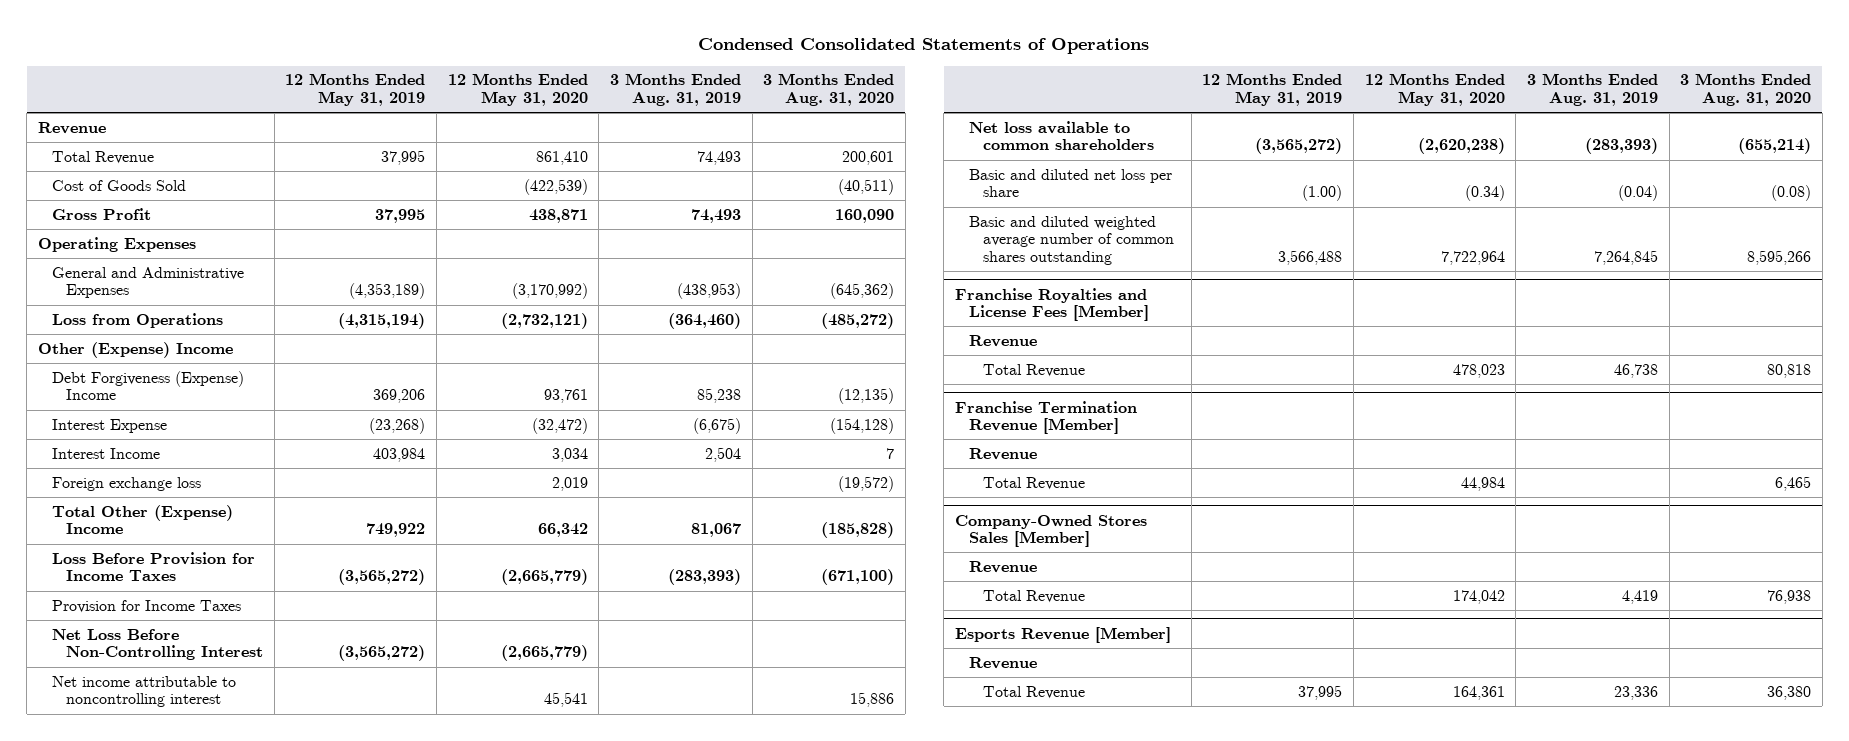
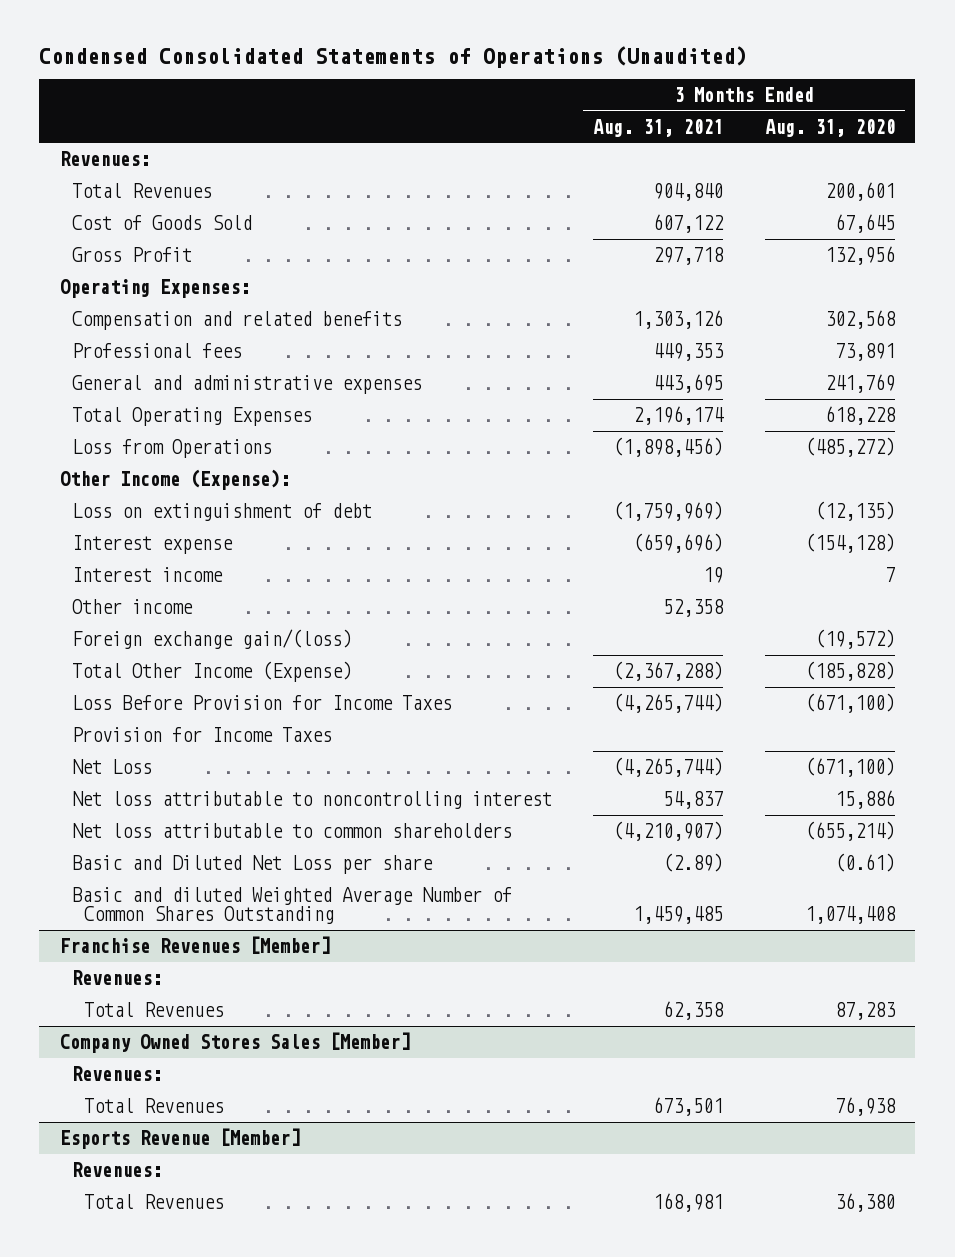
- Condensed Consolidated Statements of Operations
+ Condensed Consolidated Statements of Operations (Unaudited)
- | 12 Months Ended May 31, 2019 | 12 Months Ended May 31, 2020 | 3 Months Ended Aug. 31, 2019 | 3 Months Ended Aug. 31, 2020
+ | 3 Months Ended Aug. 31, 2021 | 3 Months Ended Aug. 31, 2020
- Revenue
- Total Revenue | 37,995 | 861,410 | 74,493 | 200,601
- Cost of Goods Sold | | (422,539) | | (40,511)
- Gross Profit | 37,995 | 438,871 | 74,493 | 160,090
- Operating Expenses
- General and Administrative Expenses | (4,353,189) | (3,170,992) | (438,953) | (645,362)
+ Revenues:
+ Total Revenues | 904,840 | 200,601
+ Cost of Goods Sold | 607,122 | 67,645
+ Gross Profit | 297,718 | 132,956
+ Operating Expenses:
+ Compensation and related benefits | 1,303,126 | 302,568
+ Professional fees | 449,353 | 73,891
+ General and administrative expenses | 443,695 | 241,769
+ Total Operating Expenses | 2,196,174 | 618,228
- Other (Expense) Income
- Debt Forgiveness (Expense) Income | 369,206 | 93,761 | 85,238 | (12,135)
- Interest Expense | (23,268) | (32,472) | (6,675) | (154,128)
- Interest Income | 403,984 | 3,034 | 2,504 | 7
- Foreign exchange loss | | 2,019 | | (19,572)
- Total Other (Expense) Income | 749,922 | 66,342 | 81,067 | (185,828)
+ Other Income (Expense):
+ Loss on extinguishment of debt | (1,759,969) | (12,135)
+ Interest expense | (659,696) | (154,128)
+ Interest income | 19 | 7
+ Other income | 52,358 |
+ Foreign exchange gain/(loss) | | (19,572)
+ Total Other Income (Expense) | (2,367,288) | (185,828)
- Net Loss Before Non-Controlling Interest | (3,565,272) | (2,665,779) | |
- Net income attributable to noncontrolling interest | | 45,541 | | 15,886
- Net loss available to common shareholders | (3,565,272) | (2,620,238) | (283,393) | (655,214)
- Basic and diluted net loss per share | (1.00) | (0.34) | (0.04) | (0.08)
- Basic and diluted weighted average number of common shares outstanding | 3,566,488 | 7,722,964 | 7,264,845 | 8,595,266
- Franchise Royalties and License Fees [Member]
- Revenue
- Total Revenue | | 478,023 | 46,738 | 80,818
- Franchise Termination Revenue [Member]
- Revenue
- Total Revenue | | 44,984 | | 6,465
- Company-Owned Stores Sales [Member]
- Revenue
- Total Revenue | | 174,042 | 4,419 | 76,938
+ Net Loss | (4,265,744) | (671,100)
+ Net loss attributable to noncontrolling interest | 54,837 | 15,886
+ Net loss attributable to common shareholders | (4,210,907) | (655,214)
+ Basic and Diluted Net Loss per share | (2.89) | (0.61)
+ Basic and diluted Weighted Average Number of Common Shares Outstanding | 1,459,485 | 1,074,408
+ Franchise Revenues [Member]
+ Revenues:
+ Total Revenues | 62,358 | 87,283
+ Company Owned Stores Sales [Member]
+ Revenues:
+ Total Revenues | 673,501 | 76,938
@ Esports Revenue [Member]
- Revenue
- Total Revenue | 37,995 | 164,361 | 23,336 | 36,380
+ Revenues:
+ Total Revenues | 168,981 | 36,380

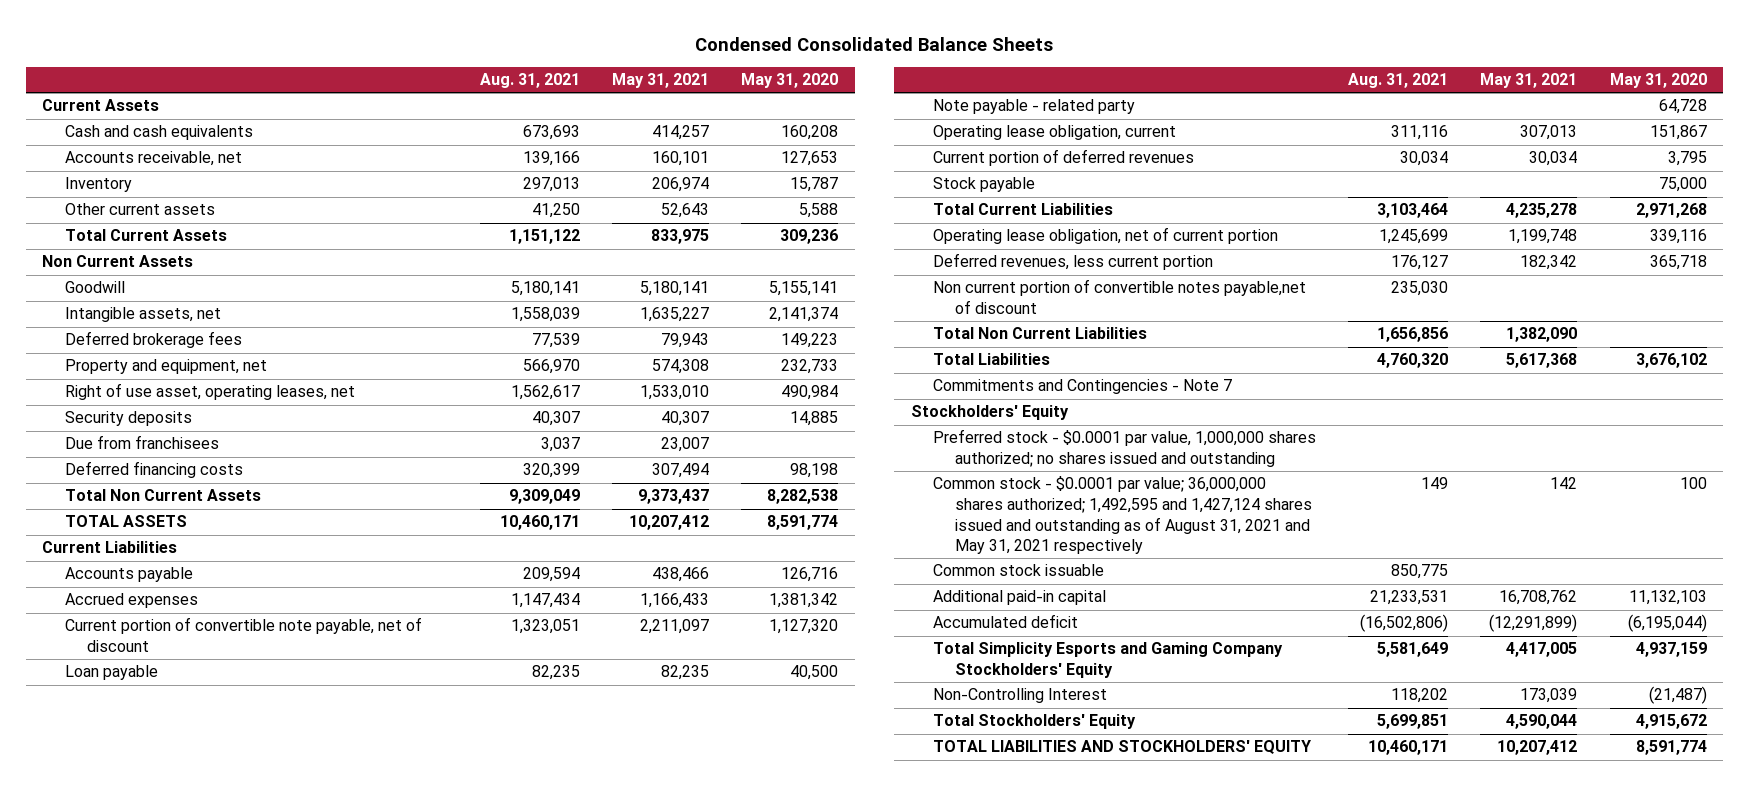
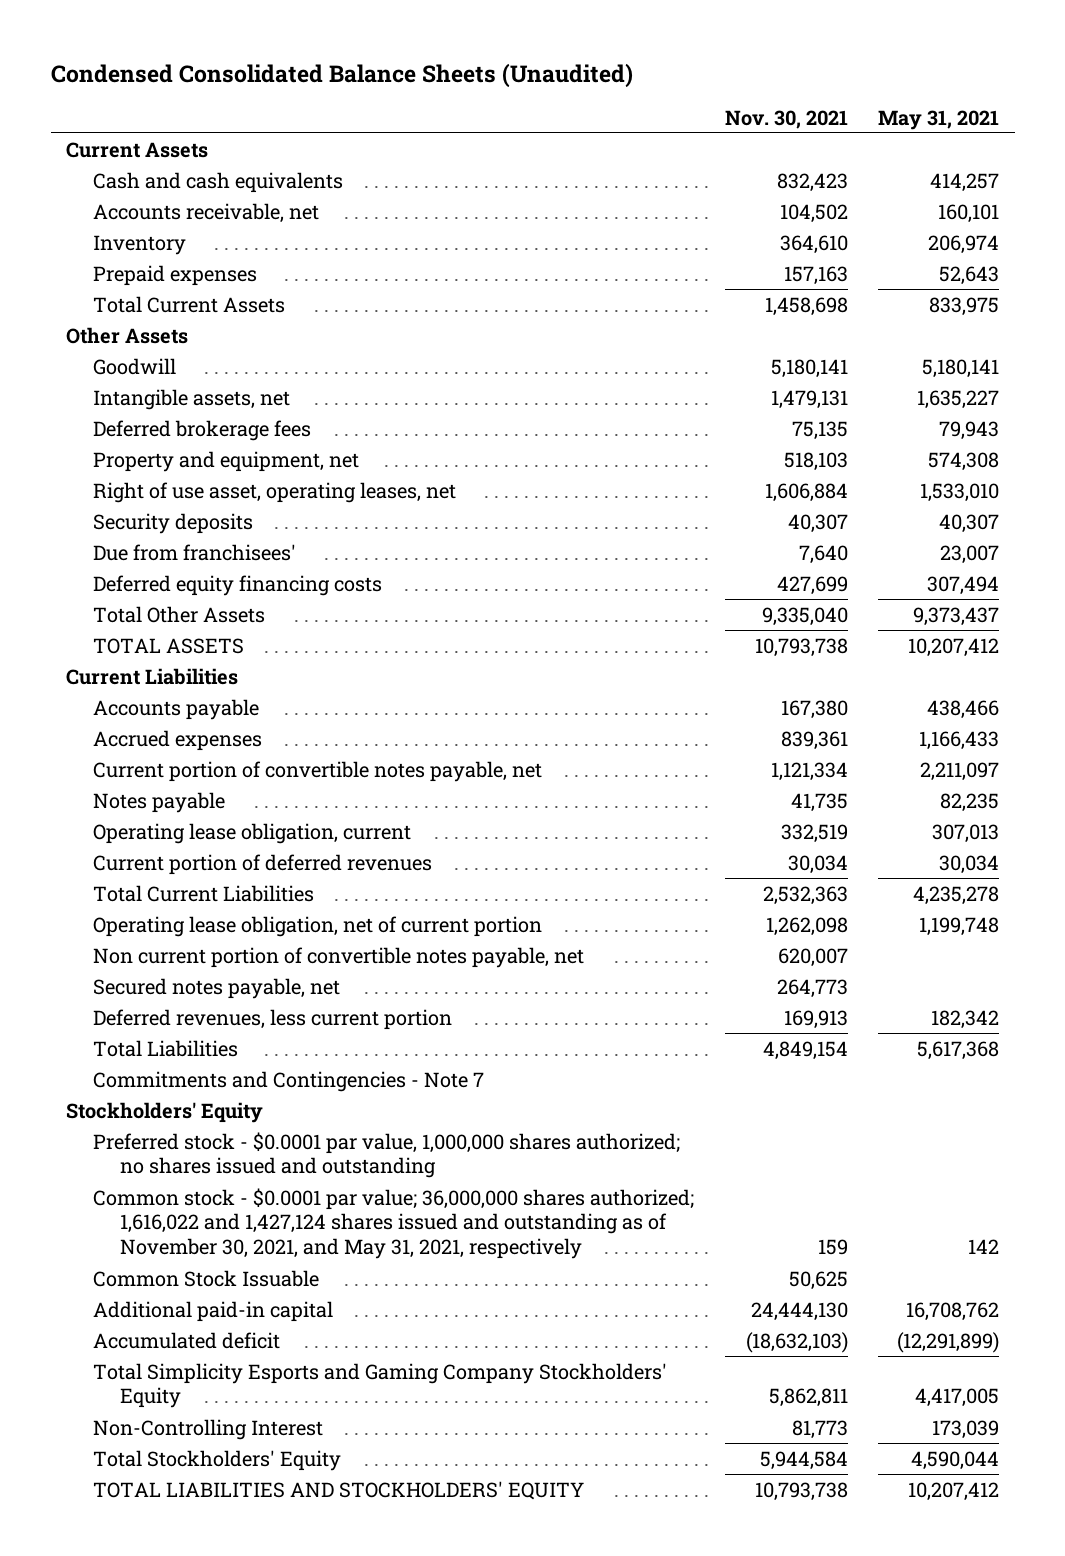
- Condensed Consolidated Balance Sheets
+ Condensed Consolidated Balance Sheets (Unaudited)
- | Aug. 31, 2021 | May 31, 2021 | May 31, 2020
+ | Nov. 30, 2021 | May 31, 2021
- Other current assets | 41,250 | 52,643 | 5,588
+ Prepaid expenses | 157,163 | 52,643
- Non Current Assets
+ Other Assets
- Due from franchisees | 3,037 | 23,007 |
- Deferred financing costs | 320,399 | 307,494 | 98,198
- Total Non Current Assets | 9,309,049 | 9,373,437 | 8,282,538
+ Due from franchisees' | 7,640 | 23,007
+ Deferred equity financing costs | 427,699 | 307,494
+ Total Other Assets | 9,335,040 | 9,373,437
- Current portion of convertible note payable, net of discount | 1,323,051 | 2,211,097 | 1,127,320
- Loan payable | 82,235 | 82,235 | 40,500
- Note payable - related party | | | 64,728
+ Current portion of convertible notes payable, net | 1,121,334 | 2,211,097
+ Notes payable | 41,735 | 82,235
- Stock payable | | | 75,000
+ Non current portion of convertible notes payable, net | 620,007 |
+ Secured notes payable, net | 264,773 |
- Non current portion of convertible notes payable,net of discount | 235,030 | |
- Total Non Current Liabilities | 1,656,856 | 1,382,090 |
- Common stock - $0.0001 par value; 36,000,000 shares authorized; 1,492,595 and 1,427,124 shares issued and outstanding as of August 31, 2021 and May 31, 2021 respectively | 149 | 142 | 100
- Common stock issuable | 850,775 | |
+ Common stock - $0.0001 par value; 36,000,000 shares authorized; 1,616,022 and 1,427,124 shares issued and outstanding as of November 30, 2021, and May 31, 2021, respectively | 159 | 142
+ Common Stock Issuable | 50,625 |

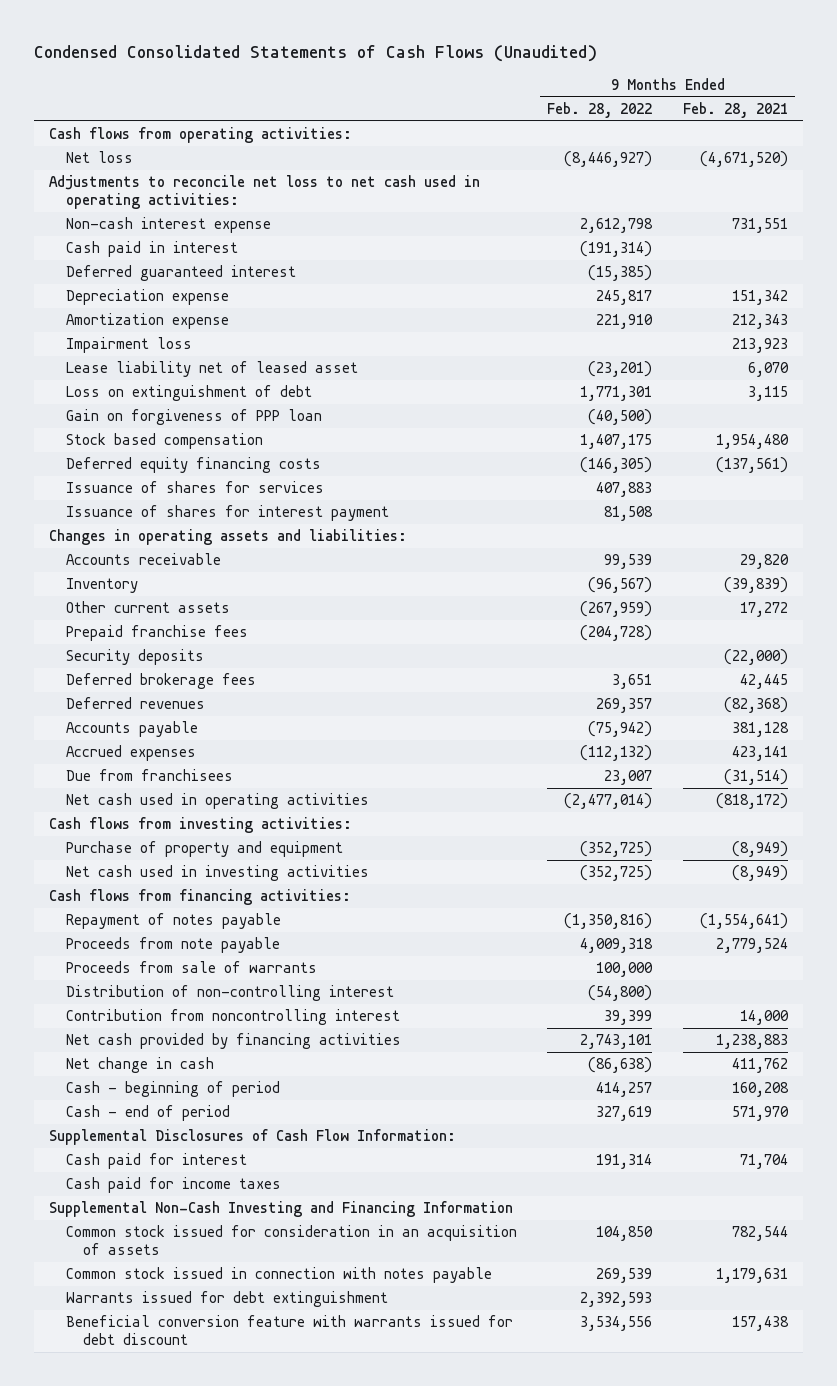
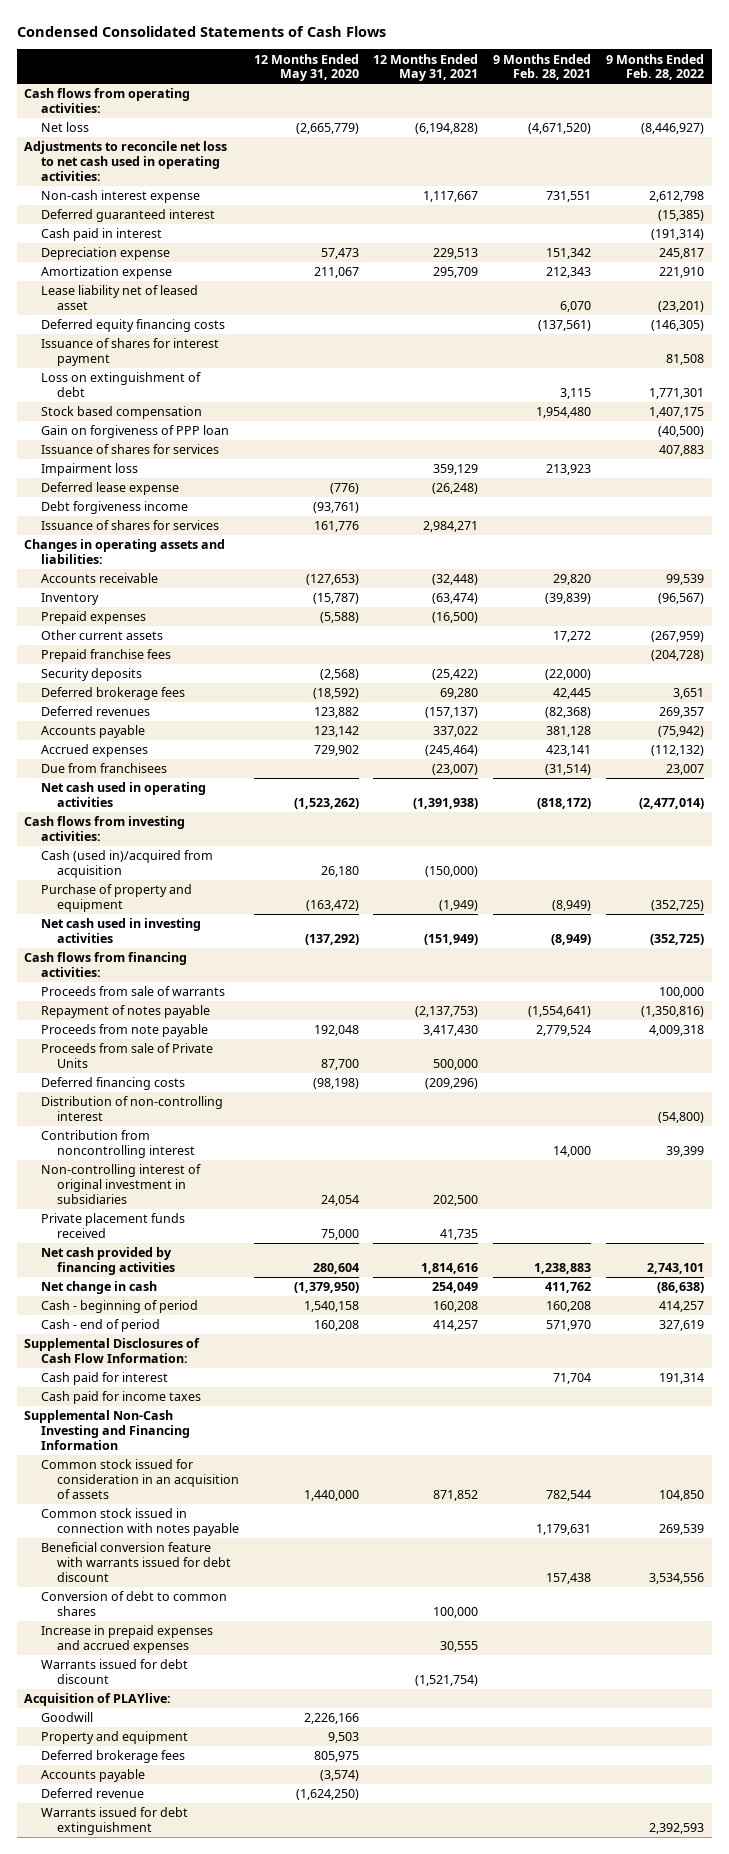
- Condensed Consolidated Statements of Cash Flows (Unaudited)
+ Condensed Consolidated Statements of Cash Flows
- | 9 Months Ended Feb. 28, 2022 | 9 Months Ended Feb. 28, 2021
+ | 12 Months Ended May 31, 2020 | 12 Months Ended May 31, 2021 | 9 Months Ended Feb. 28, 2021 | 9 Months Ended Feb. 28, 2022
moved down: Cash paid in interest | | | | (191,314)
moved up: Deferred equity financing costs | | | (137,561) | (146,305)
moved up: Issuance of shares for interest payment | | | | 81,508
moved down: Gain on forgiveness of PPP loan | | | | (40,500)
moved down: Impairment loss | | 359,129 | 213,923 |
+ Deferred lease expense | (776) | (26,248) | |
+ Debt forgiveness income | (93,761) | | |
+ Issuance of shares for services | 161,776 | 2,984,271 | |
+ Prepaid expenses | (5,588) | (16,500) | |
+ Cash (used in)/acquired from acquisition | 26,180 | (150,000) | |
moved up: Proceeds from sale of warrants | | | | 100,000
+ Proceeds from sale of Private Units | 87,700 | 500,000 | |
+ Deferred financing costs | (98,198) | (209,296) | |
+ Non-controlling interest of original investment in subsidiaries | 24,054 | 202,500 | |
+ Private placement funds received | 75,000 | 41,735 | |
+ Conversion of debt to common shares | | 100,000 | |
+ Increase in prepaid expenses and accrued expenses | | 30,555 | |
+ Warrants issued for debt discount | | (1,521,754) | |
+ Acquisition of PLAYlive:
+ Goodwill | 2,226,166 | | |
+ Property and equipment | 9,503 | | |
+ Deferred brokerage fees | 805,975 | | |
+ Accounts payable | (3,574) | | |
+ Deferred revenue | (1,624,250) | | |
moved down: Warrants issued for debt extinguishment | | | | 2,392,593

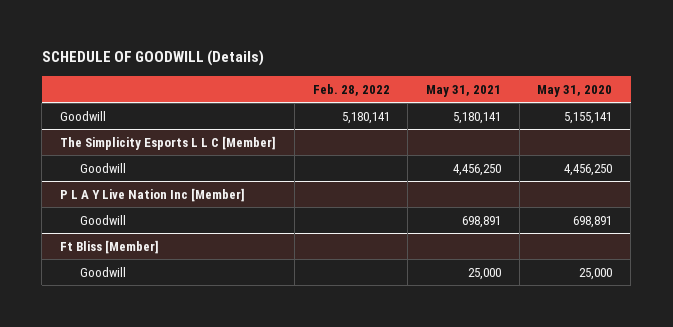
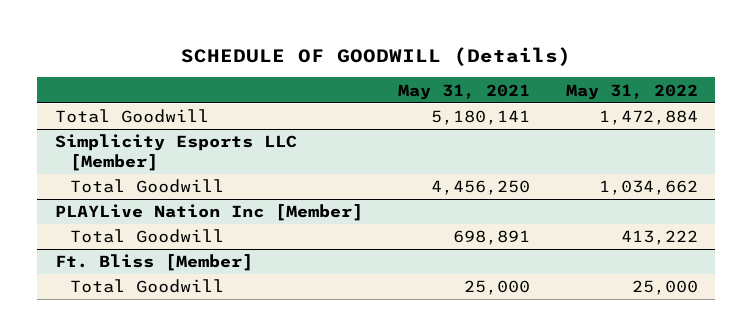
- | Feb. 28, 2022 | May 31, 2021 | May 31, 2020
+ | May 31, 2021 | May 31, 2022
- Goodwill | 5,180,141 | 5,180,141 | 5,155,141
- The Simplicity Esports L L C [Member]
- Goodwill | | 4,456,250 | 4,456,250
- P L A Y Live Nation Inc [Member]
- Goodwill | | 698,891 | 698,891
- Ft Bliss [Member]
- Goodwill | | 25,000 | 25,000
+ Total Goodwill | 5,180,141 | 1,472,884
+ Simplicity Esports LLC [Member]
+ Total Goodwill | 4,456,250 | 1,034,662
+ PLAYLive Nation Inc [Member]
+ Total Goodwill | 698,891 | 413,222
+ Ft. Bliss [Member]
+ Total Goodwill | 25,000 | 25,000

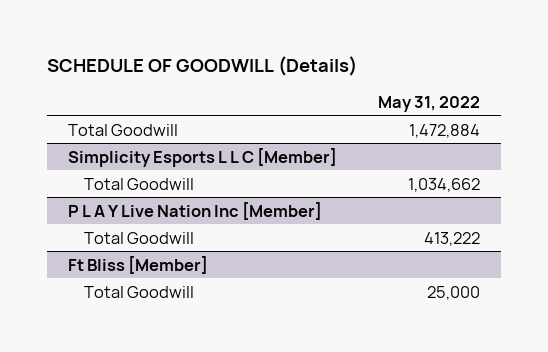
- | May 31, 2021 | May 31, 2022
+ | May 31, 2022
- Simplicity Esports LLC [Member]
+ Simplicity Esports L L C [Member]
- PLAYLive Nation Inc [Member]
+ P L A Y Live Nation Inc [Member]
- Ft. Bliss [Member]
+ Ft Bliss [Member]

